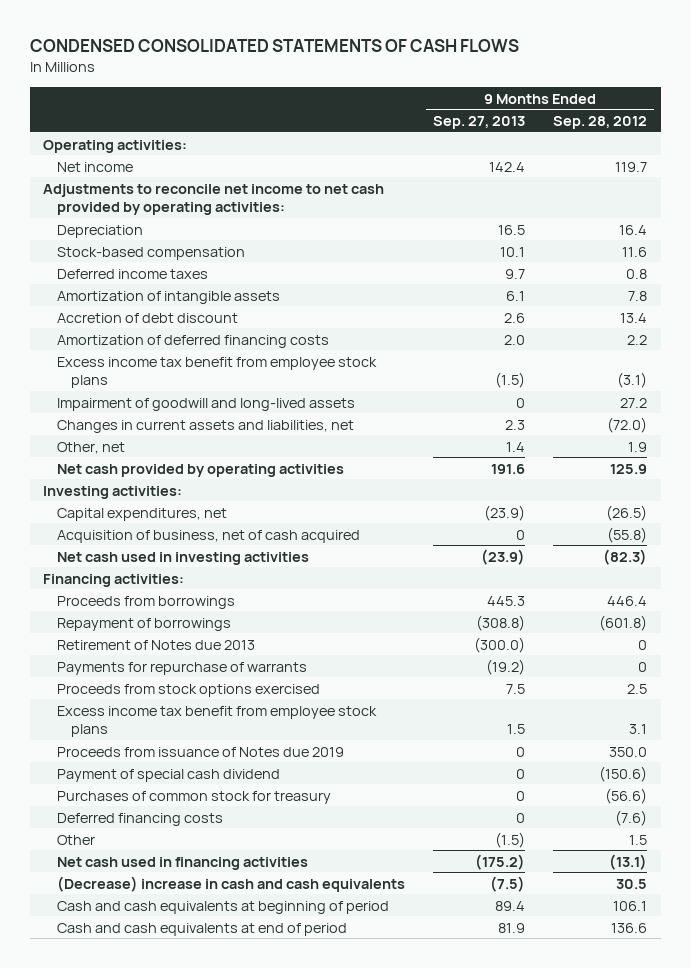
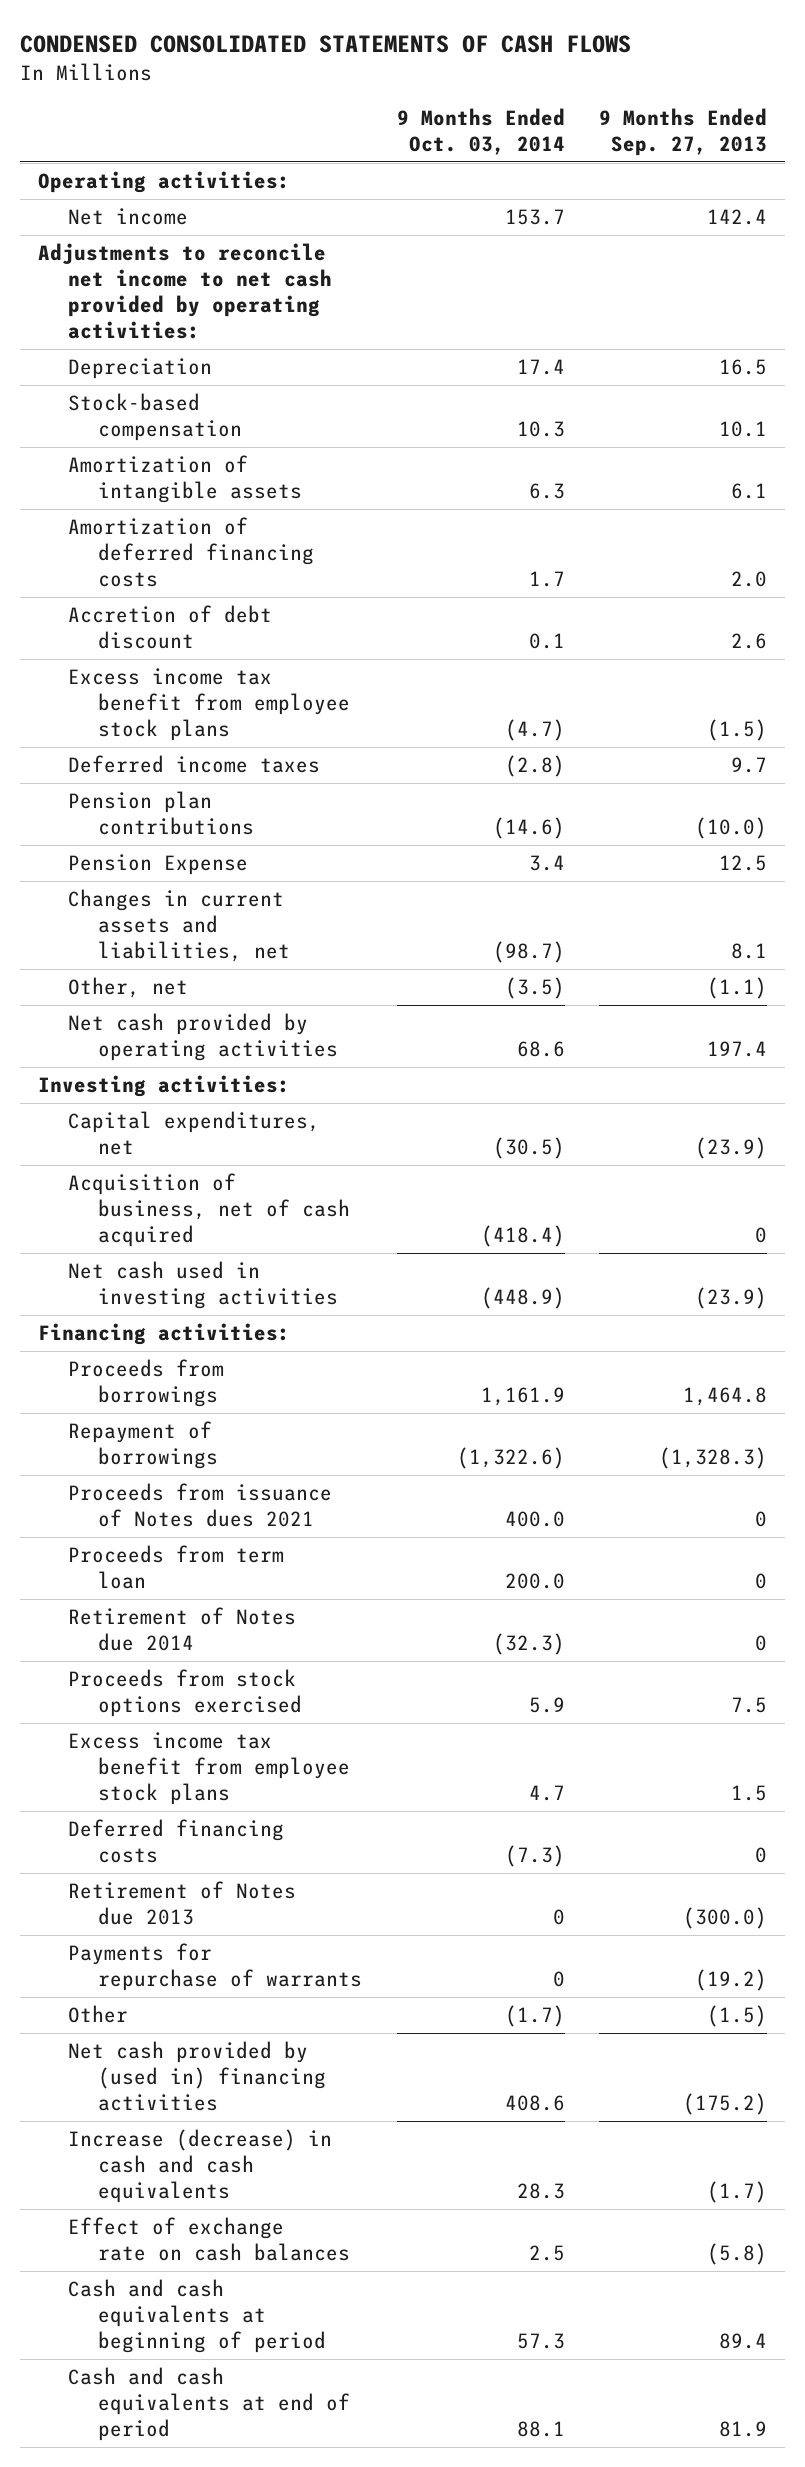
- | 9 Months Ended Sep. 27, 2013 | 9 Months Ended Sep. 28, 2012
+ | 9 Months Ended Oct. 03, 2014 | 9 Months Ended Sep. 27, 2013
moved down: Accretion of debt discount | 0.1 | 2.6
- Impairment of goodwill and long-lived assets | 0 | 27.2
- Changes in current assets and liabilities, net | 2.3 | (72.0)
- Other, net | 1.4 | 1.9
- Net cash provided by operating activities | 191.6 | 125.9
moved down: Deferred income taxes | (2.8) | 9.7
+ Pension plan contributions | (14.6) | (10.0)
+ Pension Expense | 3.4 | 12.5
+ Changes in current assets and liabilities, net | (98.7) | 8.1
+ Other, net | (3.5) | (1.1)
+ Net cash provided by operating activities | 68.6 | 197.4
- Proceeds from borrowings | 445.3 | 446.4
- Repayment of borrowings | (308.8) | (601.8)
+ Proceeds from borrowings | 1,161.9 | 1,464.8
+ Repayment of borrowings | (1,322.6) | (1,328.3)
+ Proceeds from issuance of Notes dues 2021 | 400.0 | 0
+ Proceeds from term loan | 200.0 | 0
+ Retirement of Notes due 2014 | (32.3) | 0
- Proceeds from issuance of Notes due 2019 | 0 | 350.0
- Payment of special cash dividend | 0 | (150.6)
- Purchases of common stock for treasury | 0 | (56.6)
moved down: Retirement of Notes due 2013 | 0 | (300.0)
moved down: Payments for repurchase of warrants | 0 | (19.2)
- Net cash used in financing activities | (175.2) | (13.1)
- (Decrease) increase in cash and cash equivalents | (7.5) | 30.5
+ Net cash provided by (used in) financing activities | 408.6 | (175.2)
+ Increase (decrease) in cash and cash equivalents | 28.3 | (1.7)
+ Effect of exchange rate on cash balances | 2.5 | (5.8)

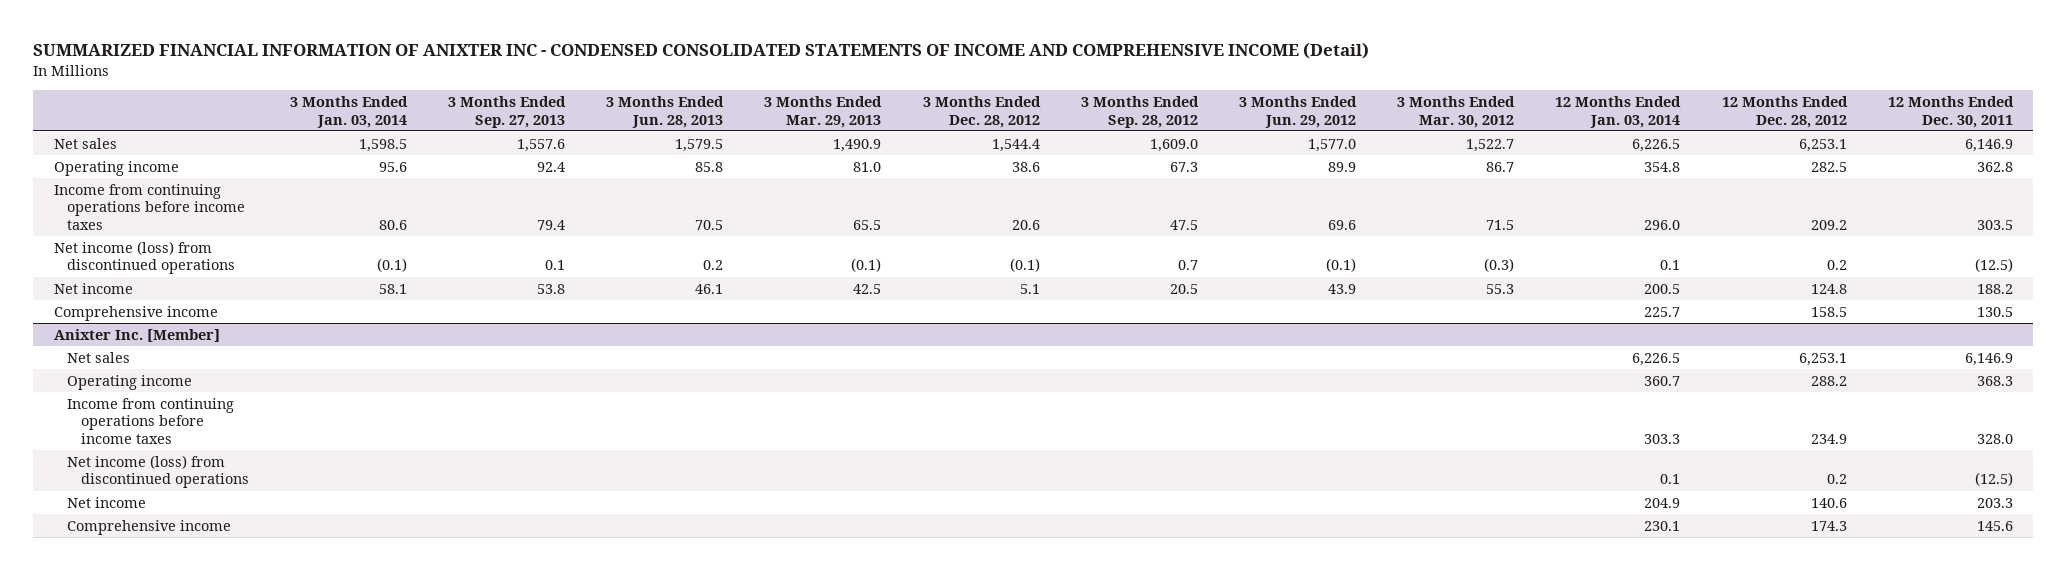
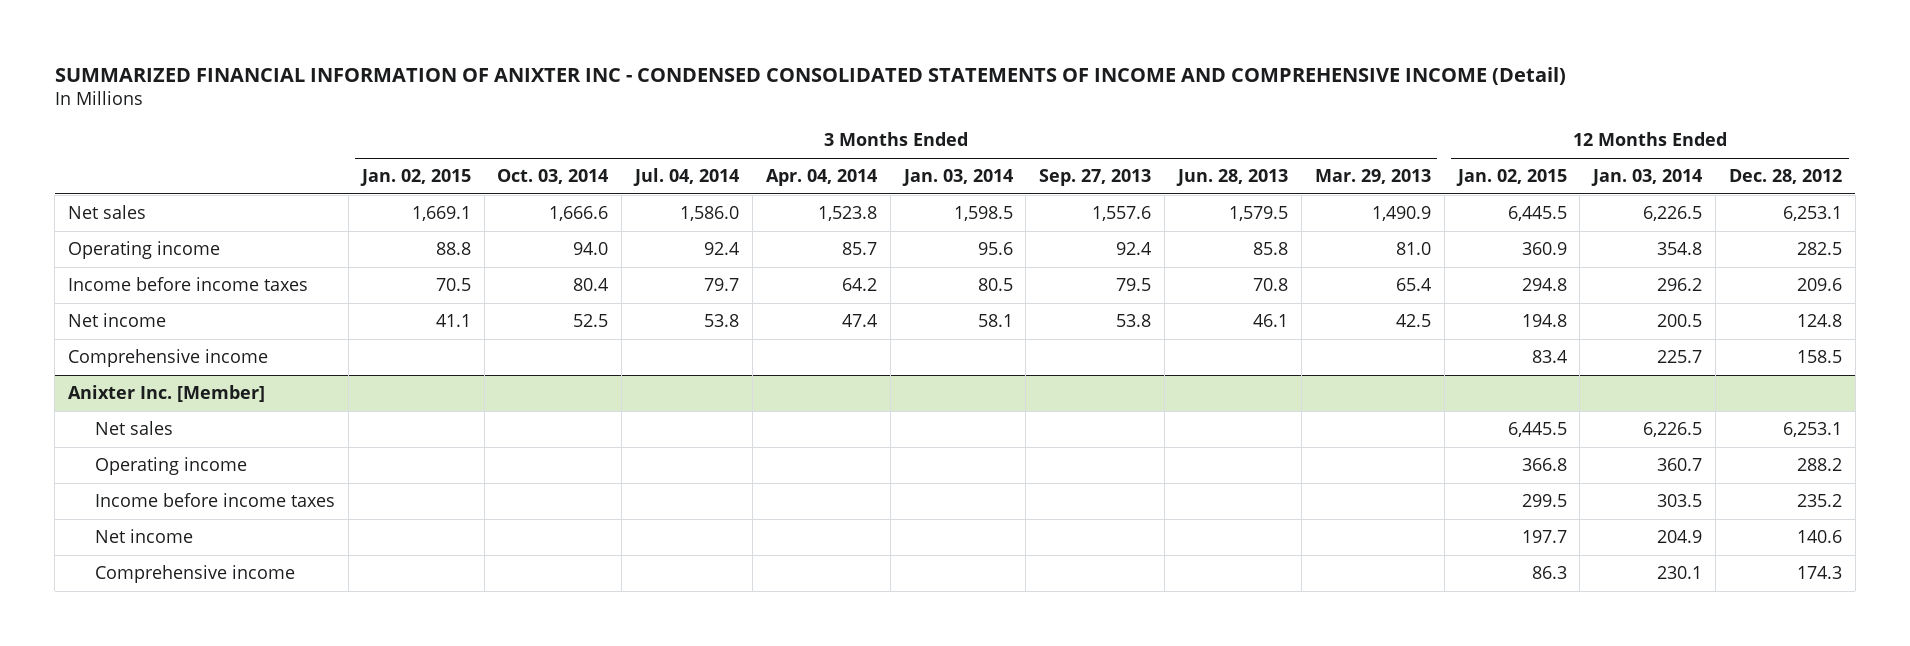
- | 3 Months Ended Jan. 03, 2014 | 3 Months Ended Sep. 27, 2013 | 3 Months Ended Jun. 28, 2013 | 3 Months Ended Mar. 29, 2013 | 3 Months Ended Dec. 28, 2012 | 3 Months Ended Sep. 28, 2012 | 3 Months Ended Jun. 29, 2012 | 3 Months Ended Mar. 30, 2012 | 12 Months Ended Jan. 03, 2014 | 12 Months Ended Dec. 28, 2012 | 12 Months Ended Dec. 30, 2011
+ | 3 Months Ended Jan. 02, 2015 | 3 Months Ended Oct. 03, 2014 | 3 Months Ended Jul. 04, 2014 | 3 Months Ended Apr. 04, 2014 | 3 Months Ended Jan. 03, 2014 | 3 Months Ended Sep. 27, 2013 | 3 Months Ended Jun. 28, 2013 | 3 Months Ended Mar. 29, 2013 | 12 Months Ended Jan. 02, 2015 | 12 Months Ended Jan. 03, 2014 | 12 Months Ended Dec. 28, 2012
- Income from continuing operations before income taxes | 80.6 | 79.4 | 70.5 | 65.5 | 20.6 | 47.5 | 69.6 | 71.5 | 296.0 | 209.2 | 303.5
- Net income (loss) from discontinued operations | (0.1) | 0.1 | 0.2 | (0.1) | (0.1) | 0.7 | (0.1) | (0.3) | 0.1 | 0.2 | (12.5)
+ Income before income taxes | 70.5 | 80.4 | 79.7 | 64.2 | 80.5 | 79.5 | 70.8 | 65.4 | 294.8 | 296.2 | 209.6
@ Anixter Inc. [Member]
- Income from continuing operations before income taxes | | | | | | | | | 303.3 | 234.9 | 328.0
- Net income (loss) from discontinued operations | | | | | | | | | 0.1 | 0.2 | (12.5)
+ Income before income taxes | | | | | | | | | 299.5 | 303.5 | 235.2

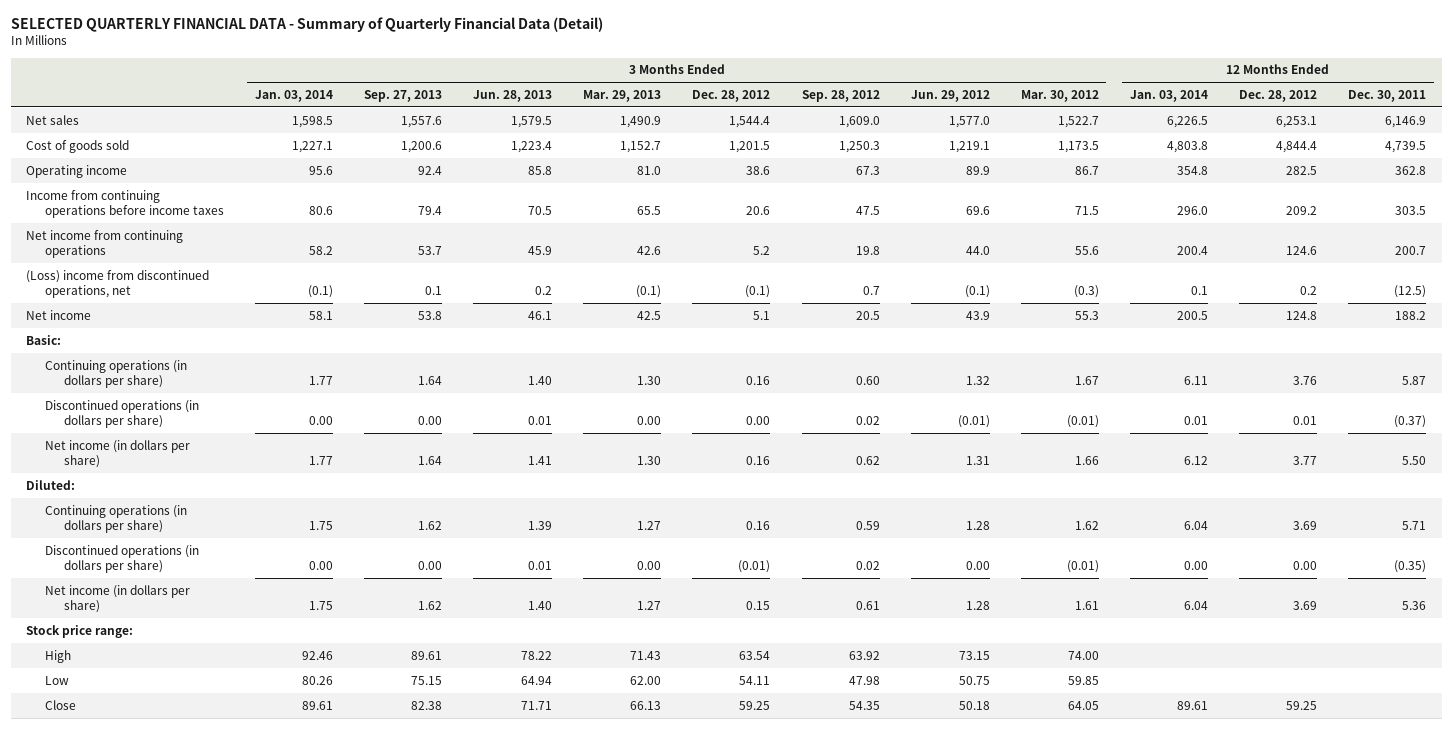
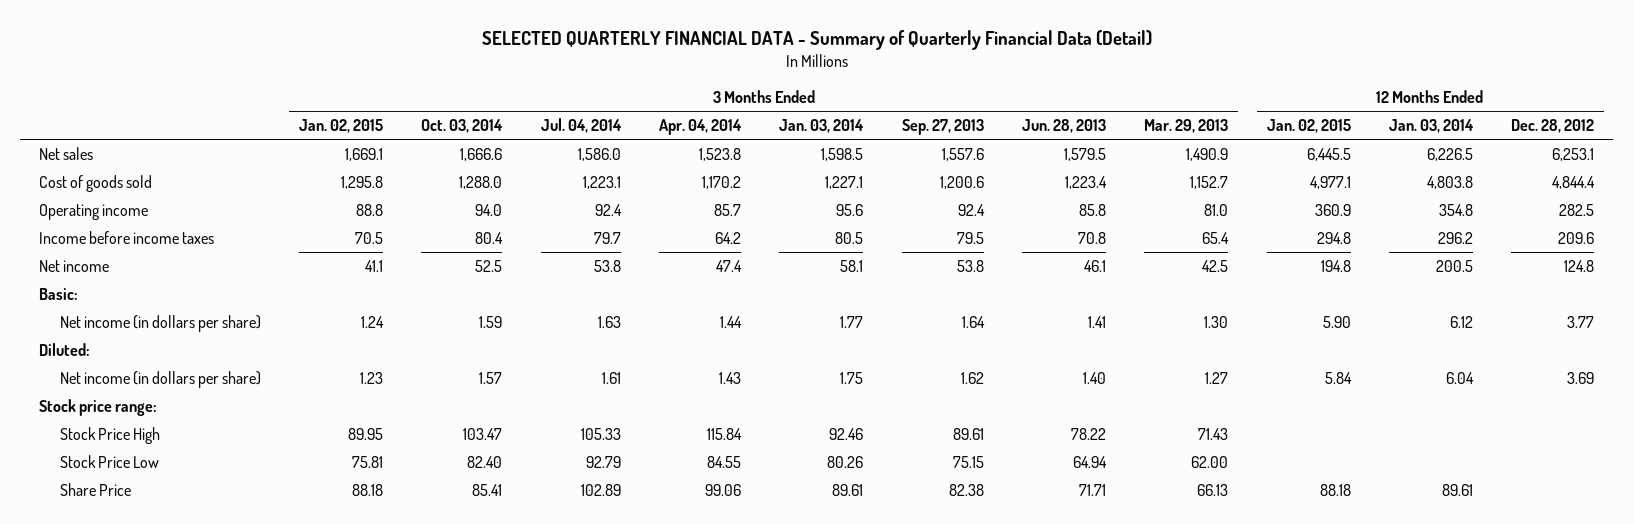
- | 3 Months Ended Jan. 03, 2014 | 3 Months Ended Sep. 27, 2013 | 3 Months Ended Jun. 28, 2013 | 3 Months Ended Mar. 29, 2013 | 3 Months Ended Dec. 28, 2012 | 3 Months Ended Sep. 28, 2012 | 3 Months Ended Jun. 29, 2012 | 3 Months Ended Mar. 30, 2012 | 12 Months Ended Jan. 03, 2014 | 12 Months Ended Dec. 28, 2012 | 12 Months Ended Dec. 30, 2011
+ | 3 Months Ended Jan. 02, 2015 | 3 Months Ended Oct. 03, 2014 | 3 Months Ended Jul. 04, 2014 | 3 Months Ended Apr. 04, 2014 | 3 Months Ended Jan. 03, 2014 | 3 Months Ended Sep. 27, 2013 | 3 Months Ended Jun. 28, 2013 | 3 Months Ended Mar. 29, 2013 | 12 Months Ended Jan. 02, 2015 | 12 Months Ended Jan. 03, 2014 | 12 Months Ended Dec. 28, 2012
- Income from continuing operations before income taxes | 80.6 | 79.4 | 70.5 | 65.5 | 20.6 | 47.5 | 69.6 | 71.5 | 296.0 | 209.2 | 303.5
- Net income from continuing operations | 58.2 | 53.7 | 45.9 | 42.6 | 5.2 | 19.8 | 44.0 | 55.6 | 200.4 | 124.6 | 200.7
- (Loss) income from discontinued operations, net | (0.1) | 0.1 | 0.2 | (0.1) | (0.1) | 0.7 | (0.1) | (0.3) | 0.1 | 0.2 | (12.5)
+ Income before income taxes | 70.5 | 80.4 | 79.7 | 64.2 | 80.5 | 79.5 | 70.8 | 65.4 | 294.8 | 296.2 | 209.6
- Continuing operations (in dollars per share) | 1.77 | 1.64 | 1.40 | 1.30 | 0.16 | 0.60 | 1.32 | 1.67 | 6.11 | 3.76 | 5.87
- Discontinued operations (in dollars per share) | 0.00 | 0.00 | 0.01 | 0.00 | 0.00 | 0.02 | (0.01) | (0.01) | 0.01 | 0.01 | (0.37)
- Continuing operations (in dollars per share) | 1.75 | 1.62 | 1.39 | 1.27 | 0.16 | 0.59 | 1.28 | 1.62 | 6.04 | 3.69 | 5.71
- Discontinued operations (in dollars per share) | 0.00 | 0.00 | 0.01 | 0.00 | (0.01) | 0.02 | 0.00 | (0.01) | 0.00 | 0.00 | (0.35)
- High | 92.46 | 89.61 | 78.22 | 71.43 | 63.54 | 63.92 | 73.15 | 74.00 | | |
- Low | 80.26 | 75.15 | 64.94 | 62.00 | 54.11 | 47.98 | 50.75 | 59.85 | | |
- Close | 89.61 | 82.38 | 71.71 | 66.13 | 59.25 | 54.35 | 50.18 | 64.05 | 89.61 | 59.25 |
+ Stock Price High | 89.95 | 103.47 | 105.33 | 115.84 | 92.46 | 89.61 | 78.22 | 71.43 | | |
+ Stock Price Low | 75.81 | 82.40 | 92.79 | 84.55 | 80.26 | 75.15 | 64.94 | 62.00 | | |
+ Share Price | 88.18 | 85.41 | 102.89 | 99.06 | 89.61 | 82.38 | 71.71 | 66.13 | 88.18 | 89.61 |

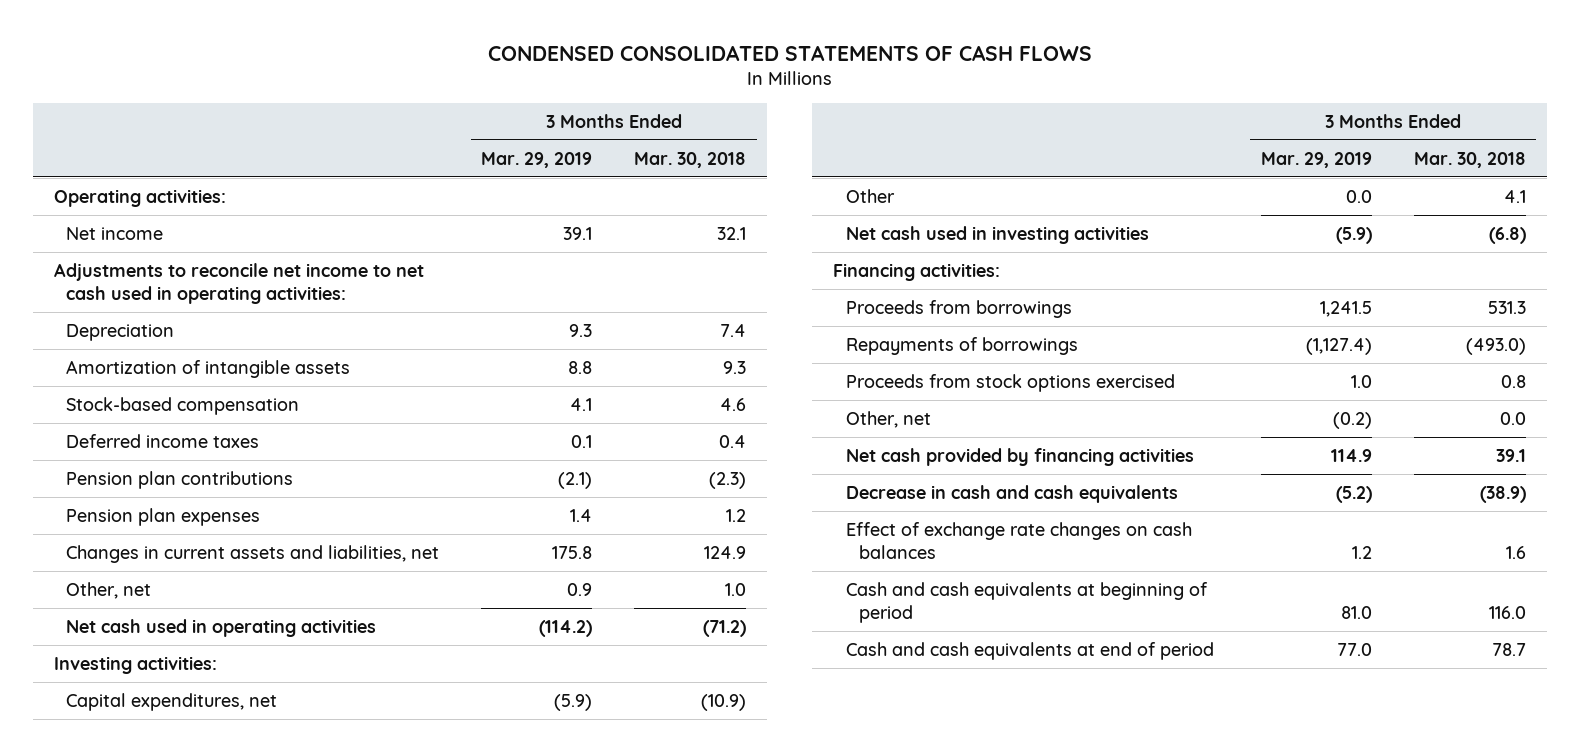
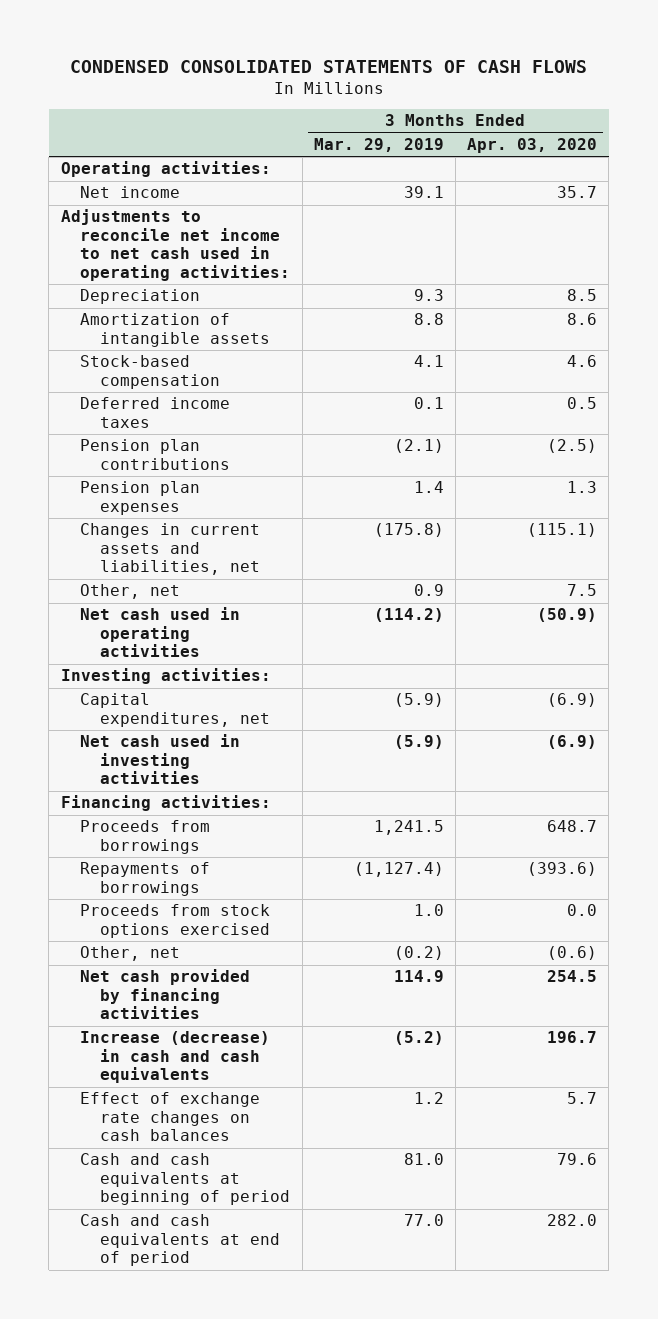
- | 3 Months Ended Mar. 29, 2019 | 3 Months Ended Mar. 30, 2018
+ | 3 Months Ended Mar. 29, 2019 | 3 Months Ended Apr. 03, 2020
- Changes in current assets and liabilities, net | 175.8 | 124.9
+ Changes in current assets and liabilities, net | (175.8) | (115.1)
- Other | 0.0 | 4.1
- Decrease in cash and cash equivalents | (5.2) | (38.9)
+ Increase (decrease) in cash and cash equivalents | (5.2) | 196.7

